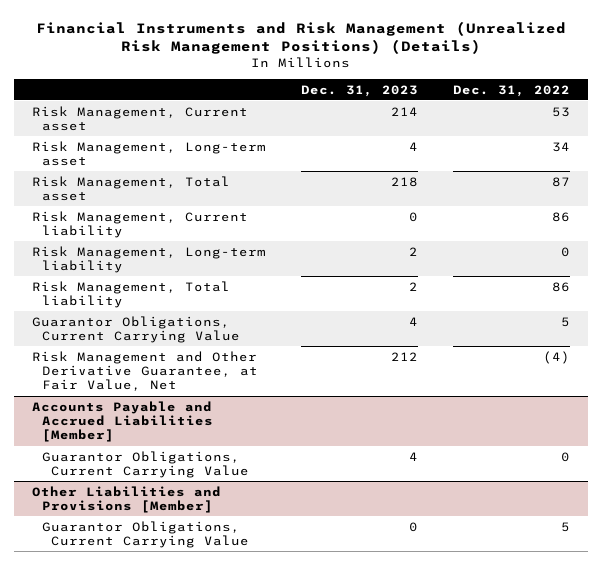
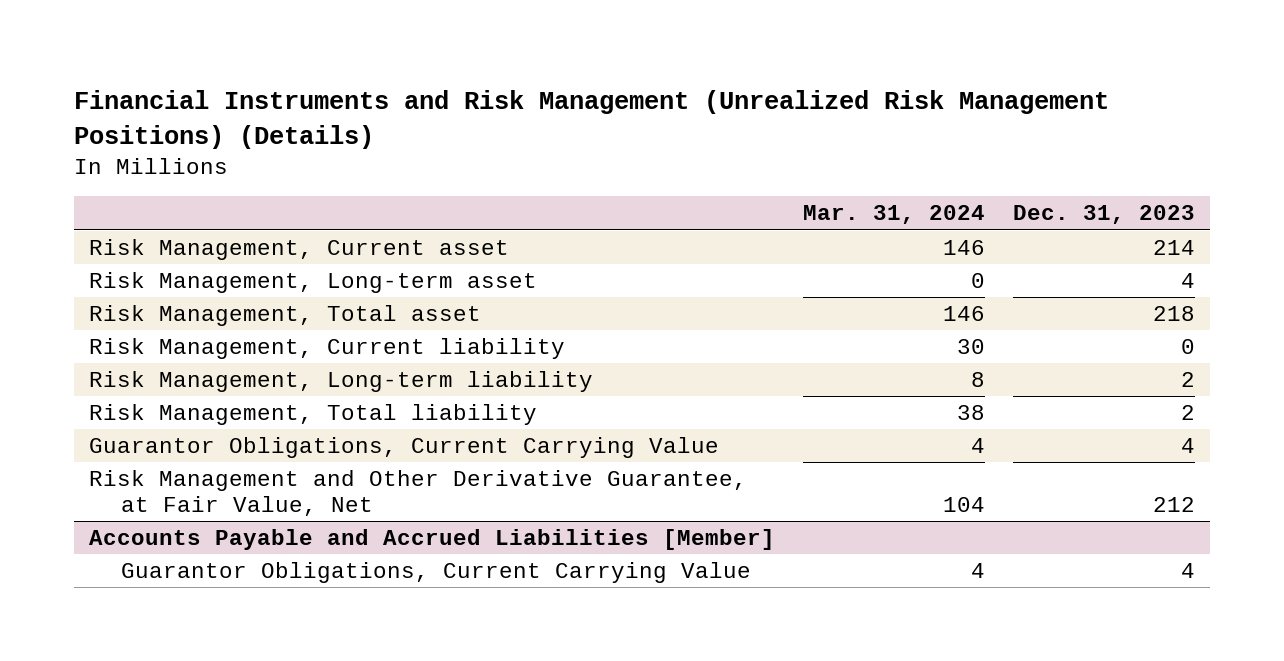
- | Dec. 31, 2023 | Dec. 31, 2022
+ | Mar. 31, 2024 | Dec. 31, 2023
- Other Liabilities and Provisions [Member]
- Guarantor Obligations, Current Carrying Value | 0 | 5

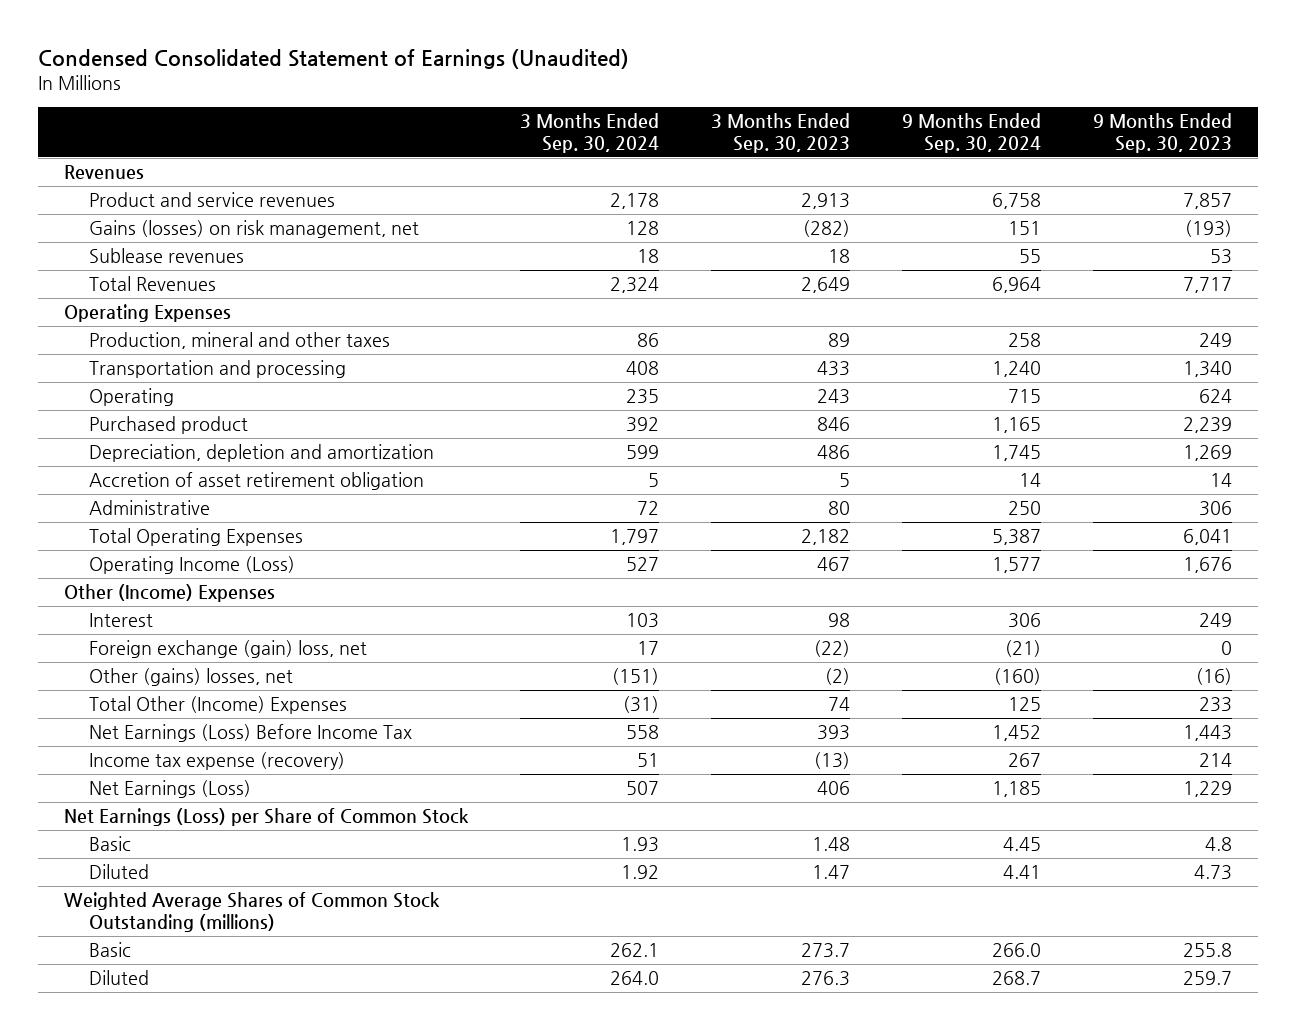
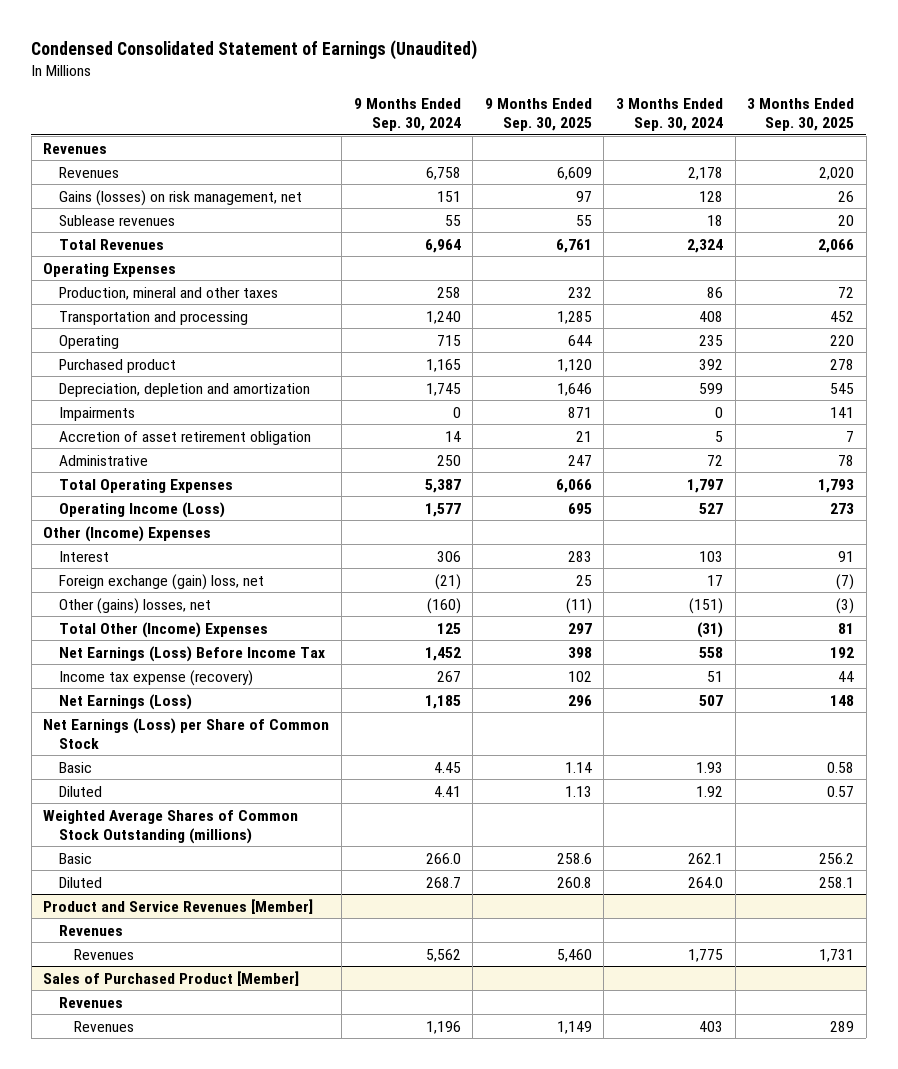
- | 3 Months Ended Sep. 30, 2024 | 3 Months Ended Sep. 30, 2023 | 9 Months Ended Sep. 30, 2024 | 9 Months Ended Sep. 30, 2023
+ | 9 Months Ended Sep. 30, 2024 | 9 Months Ended Sep. 30, 2025 | 3 Months Ended Sep. 30, 2024 | 3 Months Ended Sep. 30, 2025
- Product and service revenues | 2,178 | 2,913 | 6,758 | 7,857
+ Revenues | 6,758 | 6,609 | 2,178 | 2,020
+ Impairments | 0 | 871 | 0 | 141
+ Product and Service Revenues [Member]
+ Revenues
+ Revenues | 5,562 | 5,460 | 1,775 | 1,731
+ Sales of Purchased Product [Member]
+ Revenues
+ Revenues | 1,196 | 1,149 | 403 | 289

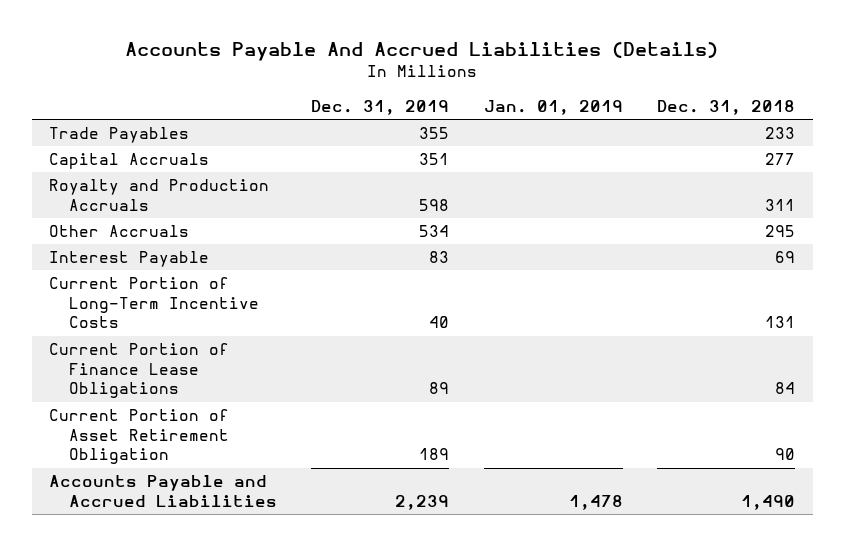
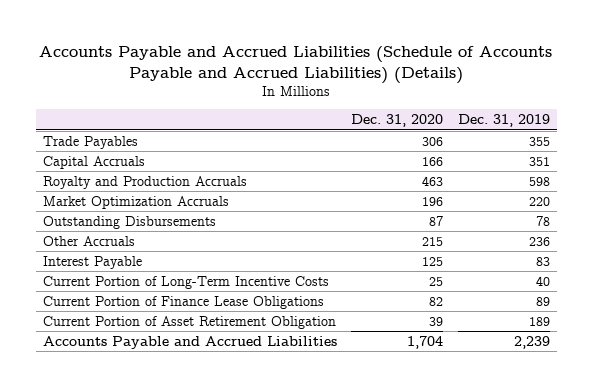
- Accounts Payable And Accrued Liabilities (Details)
+ Accounts Payable and Accrued Liabilities (Schedule of Accounts Payable and Accrued Liabilities) (Details)
- | Dec. 31, 2019 | Jan. 01, 2019 | Dec. 31, 2018
+ | Dec. 31, 2020 | Dec. 31, 2019
- Other Accruals | 534 | | 295
+ Market Optimization Accruals | 196 | 220
+ Outstanding Disbursements | 87 | 78
+ Other Accruals | 215 | 236

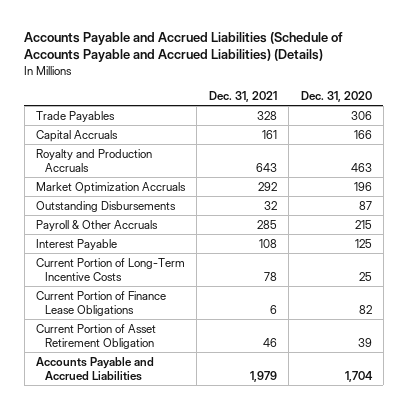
- | Dec. 31, 2020 | Dec. 31, 2019
+ | Dec. 31, 2021 | Dec. 31, 2020
- Other Accruals | 215 | 236
+ Payroll & Other Accruals | 285 | 215

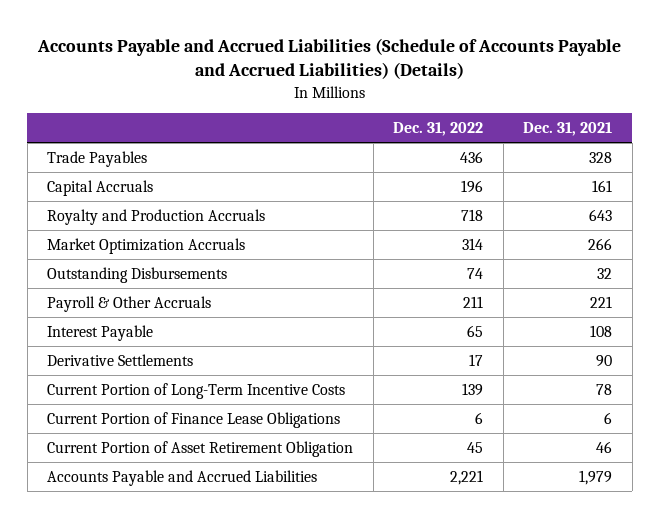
- | Dec. 31, 2021 | Dec. 31, 2020
+ | Dec. 31, 2022 | Dec. 31, 2021
- Market Optimization Accruals | 292 | 196
+ Market Optimization Accruals | 314 | 266
- Payroll & Other Accruals | 285 | 215
+ Payroll & Other Accruals | 211 | 221
+ Derivative Settlements | 17 | 90

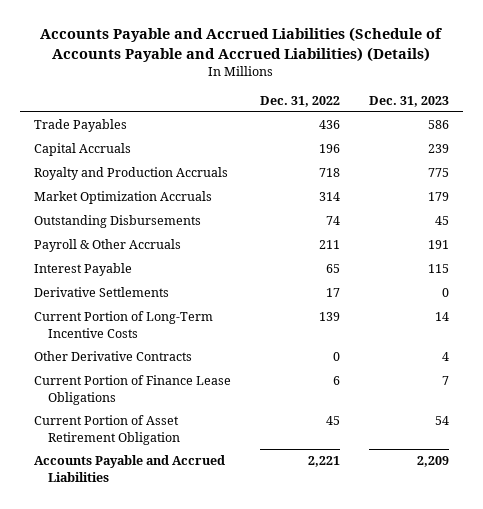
- | Dec. 31, 2022 | Dec. 31, 2021
+ | Dec. 31, 2022 | Dec. 31, 2023
+ Other Derivative Contracts | 0 | 4

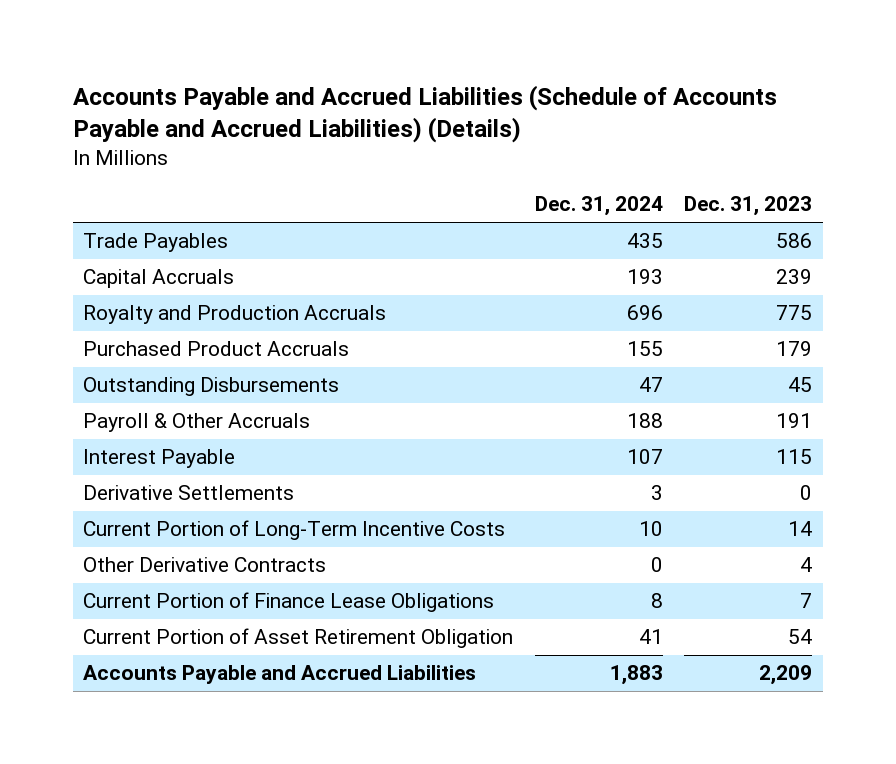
- | Dec. 31, 2022 | Dec. 31, 2023
+ | Dec. 31, 2024 | Dec. 31, 2023
- Market Optimization Accruals | 314 | 179
+ Purchased Product Accruals | 155 | 179

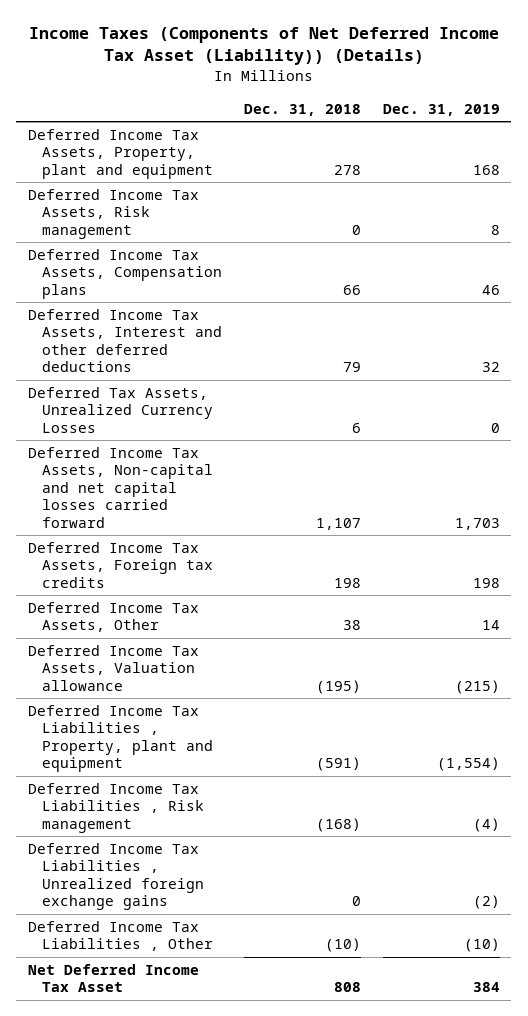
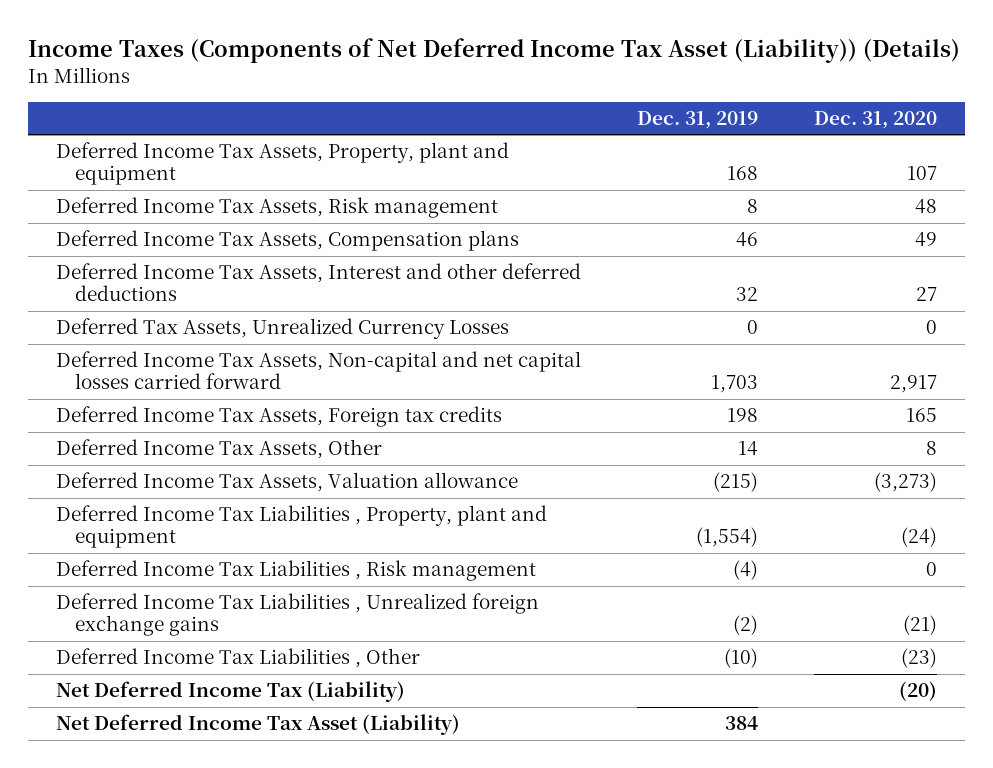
- | Dec. 31, 2018 | Dec. 31, 2019
+ | Dec. 31, 2019 | Dec. 31, 2020
- Net Deferred Income Tax Asset | 808 | 384
+ Net Deferred Income Tax (Liability) | | (20)
+ Net Deferred Income Tax Asset (Liability) | 384 |

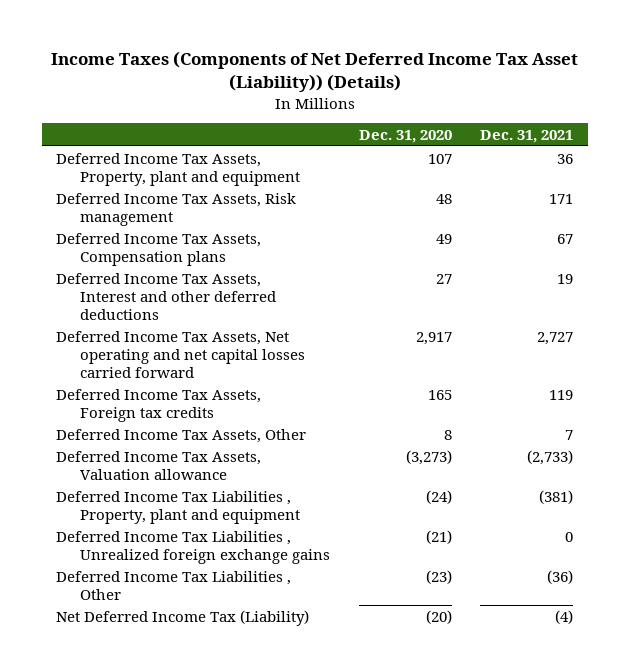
- | Dec. 31, 2019 | Dec. 31, 2020
+ | Dec. 31, 2020 | Dec. 31, 2021
- Deferred Tax Assets, Unrealized Currency Losses | 0 | 0
- Deferred Income Tax Assets, Non-capital and net capital losses carried forward | 1,703 | 2,917
+ Deferred Income Tax Assets, Net operating and net capital losses carried forward | 2,917 | 2,727
- Deferred Income Tax Liabilities , Risk management | (4) | 0
- Net Deferred Income Tax Asset (Liability) | 384 |

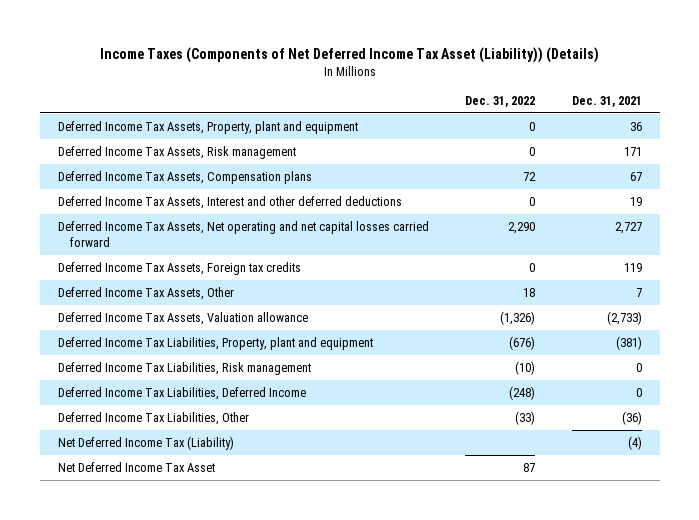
- | Dec. 31, 2020 | Dec. 31, 2021
+ | Dec. 31, 2022 | Dec. 31, 2021
- Deferred Income Tax Liabilities , Property, plant and equipment | (24) | (381)
- Deferred Income Tax Liabilities , Unrealized foreign exchange gains | (21) | 0
- Deferred Income Tax Liabilities , Other | (23) | (36)
+ Deferred Income Tax Liabilities, Property, plant and equipment | (676) | (381)
+ Deferred Income Tax Liabilities, Risk management | (10) | 0
+ Deferred Income Tax Liabilities, Deferred Income | (248) | 0
+ Deferred Income Tax Liabilities, Other | (33) | (36)
+ Net Deferred Income Tax Asset | 87 |

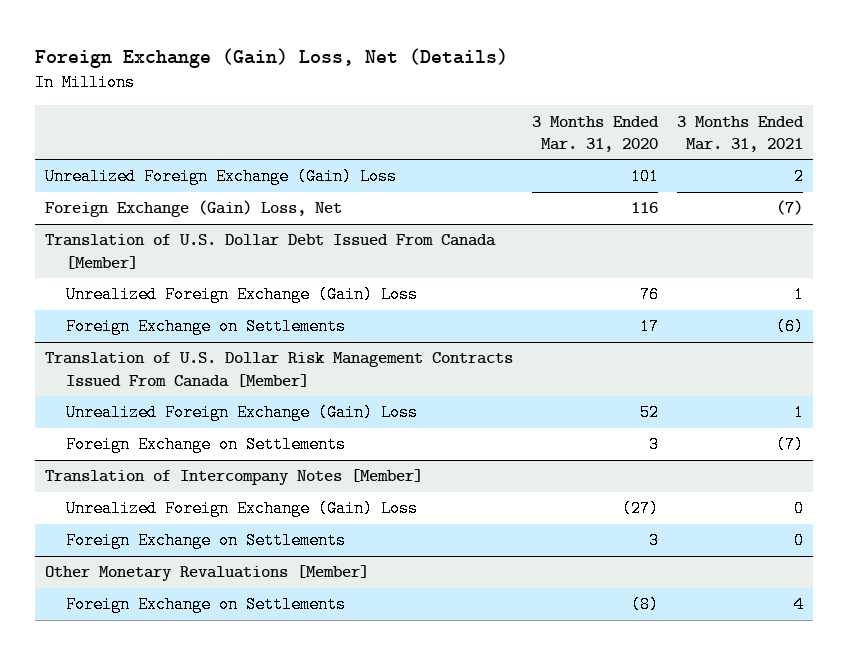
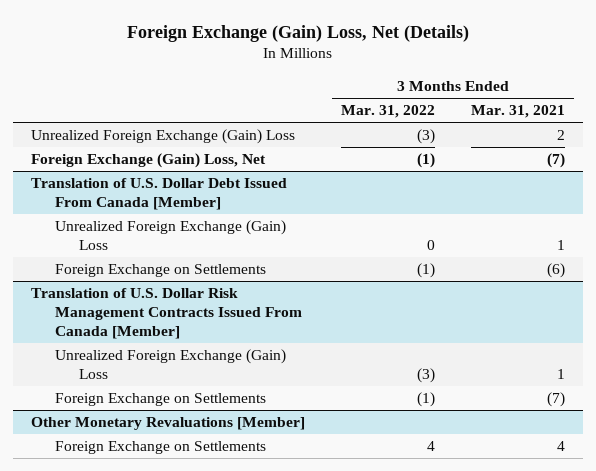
- | 3 Months Ended Mar. 31, 2020 | 3 Months Ended Mar. 31, 2021
+ | 3 Months Ended Mar. 31, 2022 | 3 Months Ended Mar. 31, 2021
- Translation of Intercompany Notes [Member]
- Unrealized Foreign Exchange (Gain) Loss | (27) | 0
- Foreign Exchange on Settlements | 3 | 0

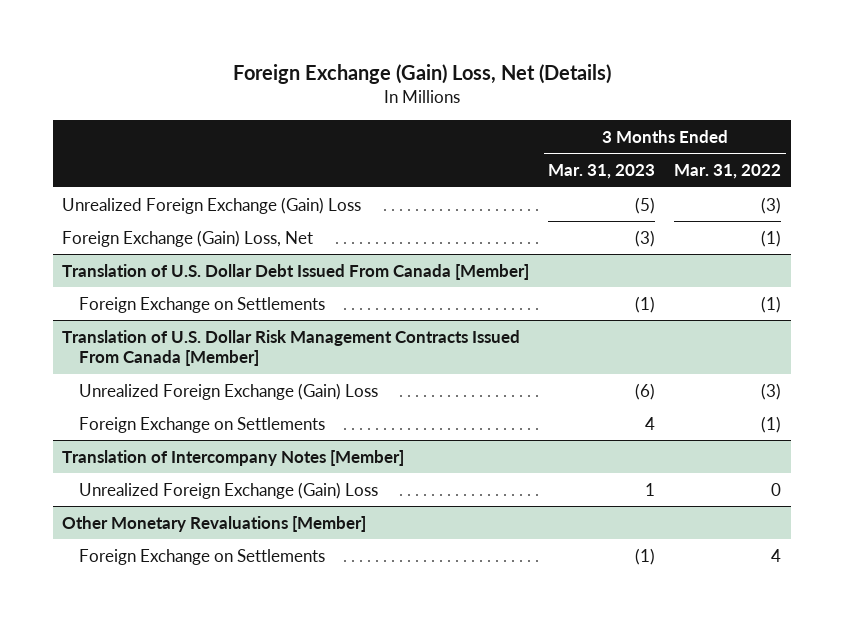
- | 3 Months Ended Mar. 31, 2022 | 3 Months Ended Mar. 31, 2021
+ | 3 Months Ended Mar. 31, 2023 | 3 Months Ended Mar. 31, 2022
@ Translation of U.S. Dollar Debt Issued From Canada [Member]
- Unrealized Foreign Exchange (Gain) Loss | 0 | 1
+ Translation of Intercompany Notes [Member]
+ Unrealized Foreign Exchange (Gain) Loss | 1 | 0

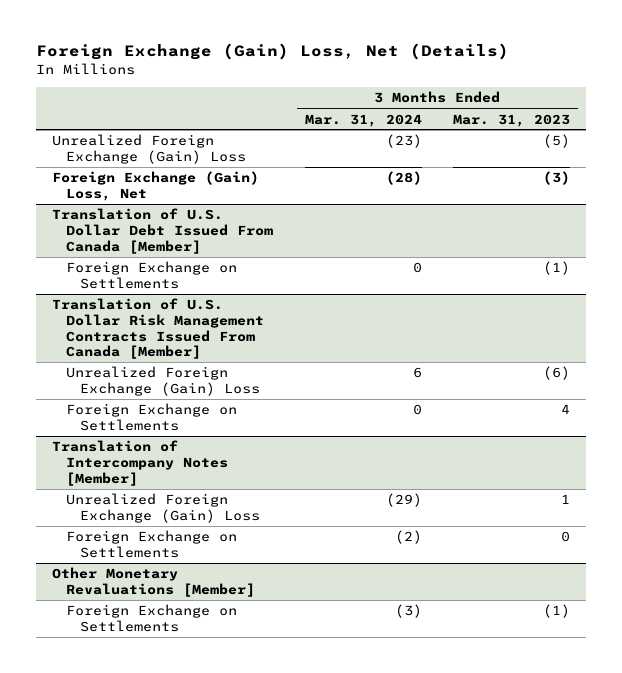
- | 3 Months Ended Mar. 31, 2023 | 3 Months Ended Mar. 31, 2022
+ | 3 Months Ended Mar. 31, 2024 | 3 Months Ended Mar. 31, 2023
@ Translation of Intercompany Notes [Member]
+ Foreign Exchange on Settlements | (2) | 0

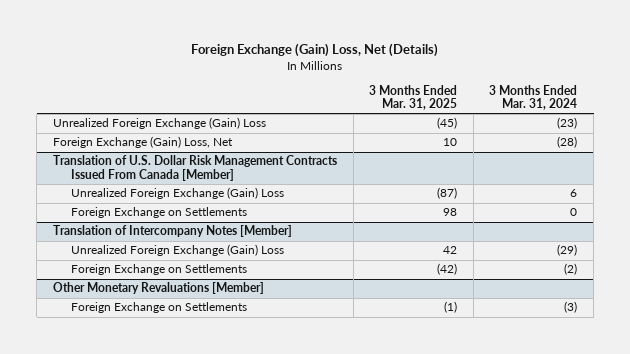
- | 3 Months Ended Mar. 31, 2024 | 3 Months Ended Mar. 31, 2023
+ | 3 Months Ended Mar. 31, 2025 | 3 Months Ended Mar. 31, 2024
- Translation of U.S. Dollar Debt Issued From Canada [Member]
- Foreign Exchange on Settlements | 0 | (1)

